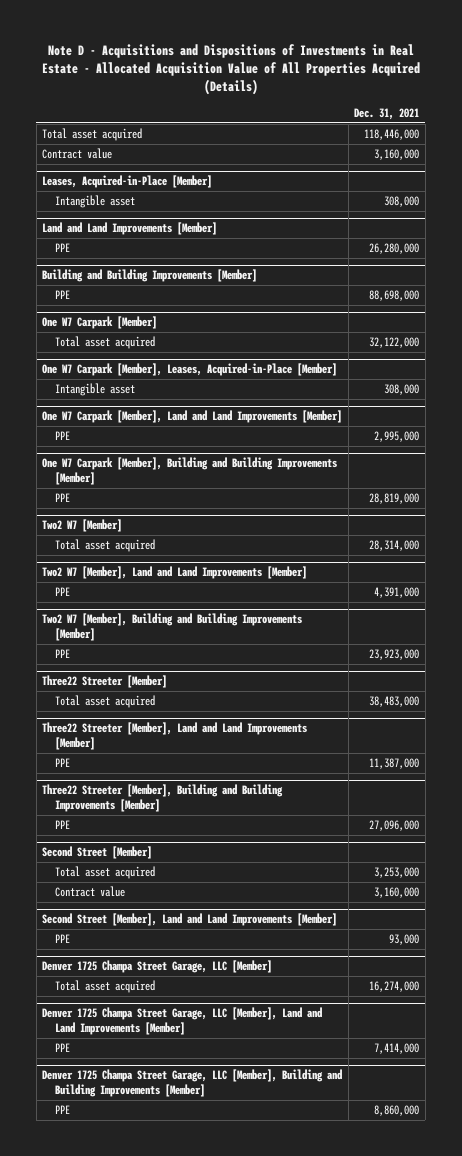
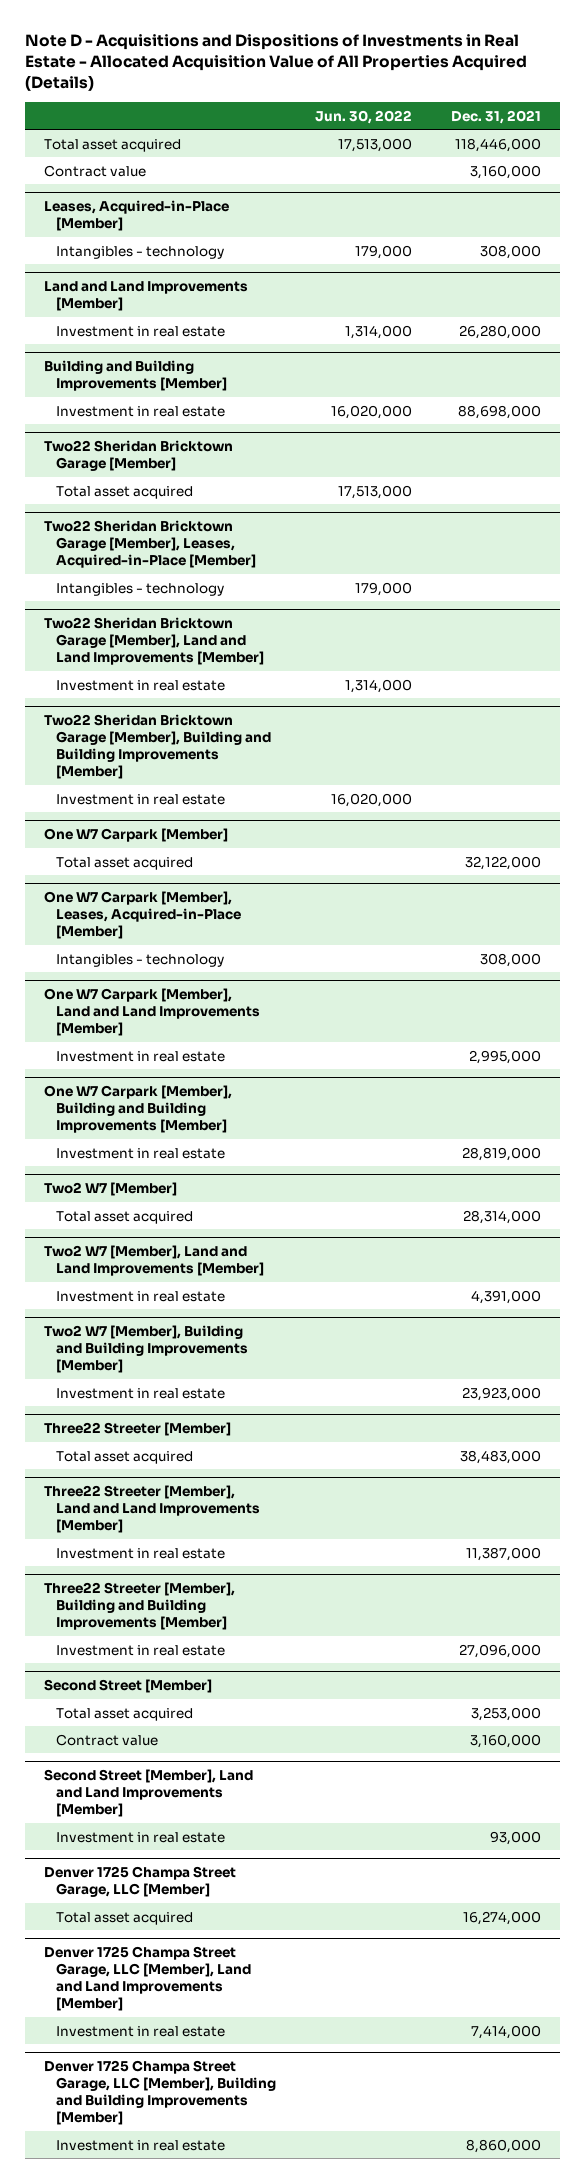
- | Dec. 31, 2021
+ | Jun. 30, 2022 | Dec. 31, 2021
@ Leases, Acquired-in-Place [Member]
- Intangible asset | 308,000
+ Intangibles - technology | 179,000 | 308,000
@ Land and Land Improvements [Member]
- PPE | 26,280,000
+ Investment in real estate | 1,314,000 | 26,280,000
@ Building and Building Improvements [Member]
- PPE | 88,698,000
+ Investment in real estate | 16,020,000 | 88,698,000
+ Two22 Sheridan Bricktown Garage [Member]
+ Total asset acquired | 17,513,000 |
+ Two22 Sheridan Bricktown Garage [Member], Leases, Acquired-in-Place [Member]
+ Intangibles - technology | 179,000 |
+ Two22 Sheridan Bricktown Garage [Member], Land and Land Improvements [Member]
+ Investment in real estate | 1,314,000 |
+ Two22 Sheridan Bricktown Garage [Member], Building and Building Improvements [Member]
+ Investment in real estate | 16,020,000 |
@ One W7 Carpark [Member], Leases, Acquired-in-Place [Member]
- Intangible asset | 308,000
+ Intangibles - technology | | 308,000
@ One W7 Carpark [Member], Land and Land Improvements [Member]
- PPE | 2,995,000
+ Investment in real estate | | 2,995,000
@ One W7 Carpark [Member], Building and Building Improvements [Member]
- PPE | 28,819,000
+ Investment in real estate | | 28,819,000
@ Two2 W7 [Member], Land and Land Improvements [Member]
- PPE | 4,391,000
+ Investment in real estate | | 4,391,000
@ Two2 W7 [Member], Building and Building Improvements [Member]
- PPE | 23,923,000
+ Investment in real estate | | 23,923,000
@ Three22 Streeter [Member], Land and Land Improvements [Member]
- PPE | 11,387,000
+ Investment in real estate | | 11,387,000
@ Three22 Streeter [Member], Building and Building Improvements [Member]
- PPE | 27,096,000
+ Investment in real estate | | 27,096,000
@ Second Street [Member], Land and Land Improvements [Member]
- PPE | 93,000
+ Investment in real estate | | 93,000
@ Denver 1725 Champa Street Garage, LLC [Member], Land and Land Improvements [Member]
- PPE | 7,414,000
+ Investment in real estate | | 7,414,000
@ Denver 1725 Champa Street Garage, LLC [Member], Building and Building Improvements [Member]
- PPE | 8,860,000
+ Investment in real estate | | 8,860,000

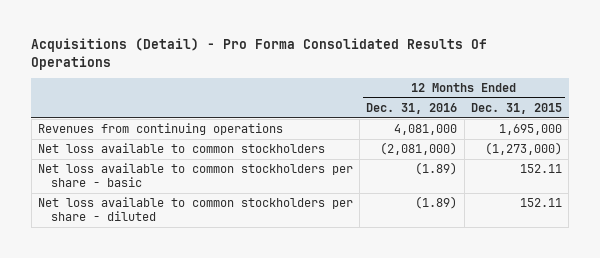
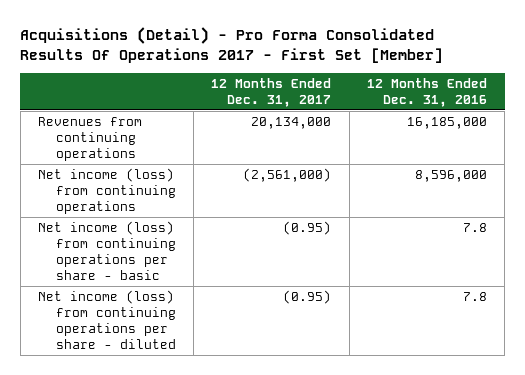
- Acquisitions (Detail) - Pro Forma Consolidated Results Of Operations
+ Acquisitions (Detail) - Pro Forma Consolidated Results Of Operations 2017 - First Set [Member]
- | 12 Months Ended Dec. 31, 2016 | 12 Months Ended Dec. 31, 2015
+ | 12 Months Ended Dec. 31, 2017 | 12 Months Ended Dec. 31, 2016
- Revenues from continuing operations | 4,081,000 | 1,695,000
- Net loss available to common stockholders | (2,081,000) | (1,273,000)
- Net loss available to common stockholders per share - basic | (1.89) | 152.11
- Net loss available to common stockholders per share - diluted | (1.89) | 152.11
+ Revenues from continuing operations | 20,134,000 | 16,185,000
+ Net income (loss) from continuing operations | (2,561,000) | 8,596,000
+ Net income (loss) from continuing operations per share - basic | (0.95) | 7.8
+ Net income (loss) from continuing operations per share - diluted | (0.95) | 7.8

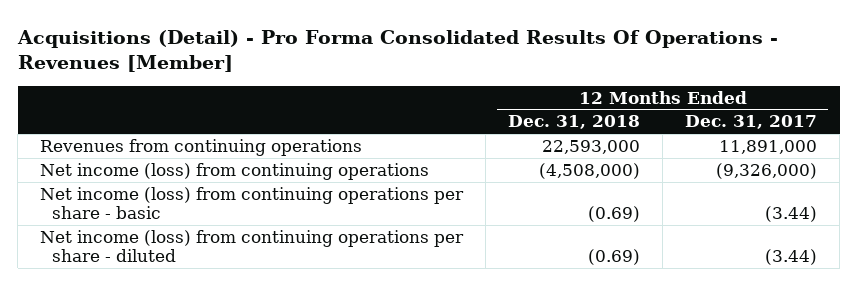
- Acquisitions (Detail) - Pro Forma Consolidated Results Of Operations 2017 - First Set [Member]
+ Acquisitions (Detail) - Pro Forma Consolidated Results Of Operations - Revenues [Member]
- | 12 Months Ended Dec. 31, 2017 | 12 Months Ended Dec. 31, 2016
+ | 12 Months Ended Dec. 31, 2018 | 12 Months Ended Dec. 31, 2017
- Revenues from continuing operations | 20,134,000 | 16,185,000
- Net income (loss) from continuing operations | (2,561,000) | 8,596,000
- Net income (loss) from continuing operations per share - basic | (0.95) | 7.8
- Net income (loss) from continuing operations per share - diluted | (0.95) | 7.8
+ Revenues from continuing operations | 22,593,000 | 11,891,000
+ Net income (loss) from continuing operations | (4,508,000) | (9,326,000)
+ Net income (loss) from continuing operations per share - basic | (0.69) | (3.44)
+ Net income (loss) from continuing operations per share - diluted | (0.69) | (3.44)

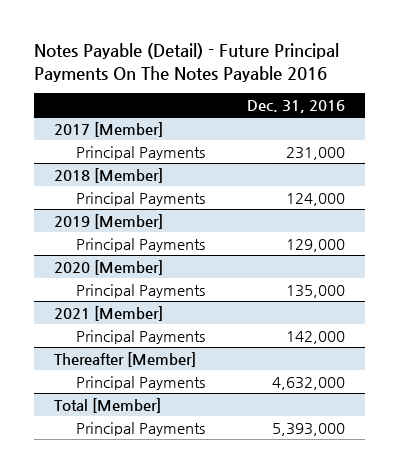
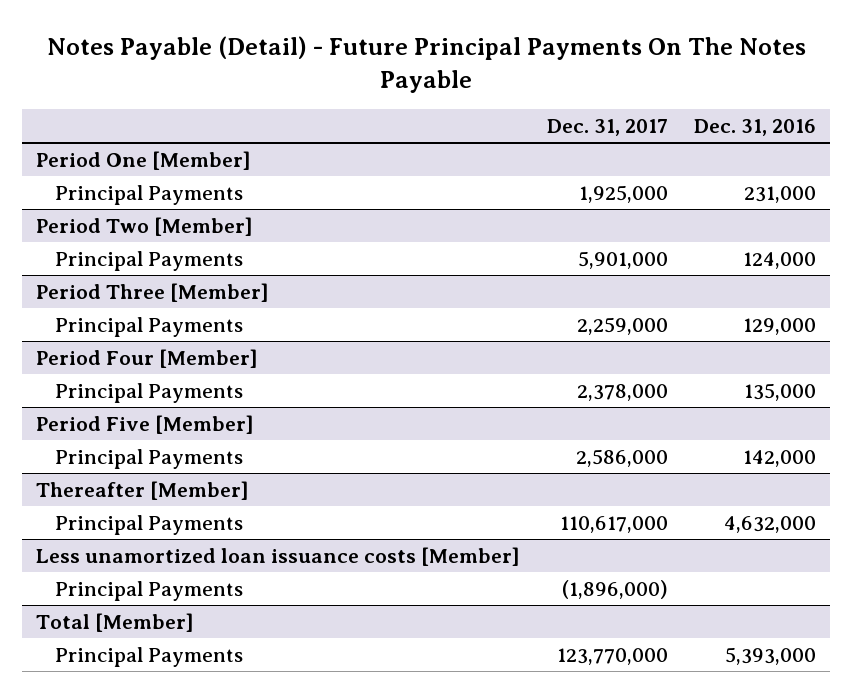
- Notes Payable (Detail) - Future Principal Payments On The Notes Payable 2016
+ Notes Payable (Detail) - Future Principal Payments On The Notes Payable
- | Dec. 31, 2016
+ | Dec. 31, 2017 | Dec. 31, 2016
- 2017 [Member]
+ Period One [Member]
- 2018 [Member]
+ Period Two [Member]
- 2019 [Member]
+ Period Three [Member]
- 2020 [Member]
+ Period Four [Member]
- 2021 [Member]
+ Period Five [Member]
+ Less unamortized loan issuance costs [Member]
+ Principal Payments | (1,896,000) |

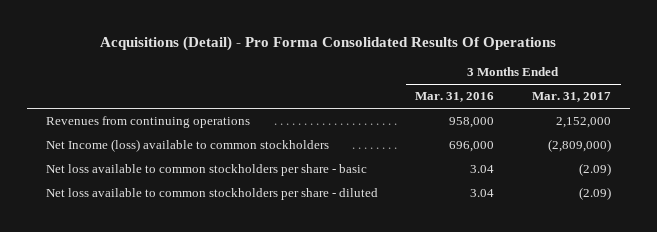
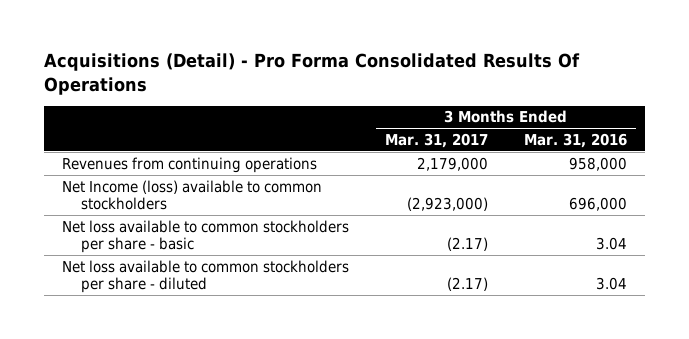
- | 3 Months Ended Mar. 31, 2016 | 3 Months Ended Mar. 31, 2017
+ | 3 Months Ended Mar. 31, 2017 | 3 Months Ended Mar. 31, 2016
- Revenues from continuing operations | 958,000 | 2,152,000
- Net Income (loss) available to common stockholders | 696,000 | (2,809,000)
- Net loss available to common stockholders per share - basic | 3.04 | (2.09)
- Net loss available to common stockholders per share - diluted | 3.04 | (2.09)
+ Revenues from continuing operations | 2,179,000 | 958,000
+ Net Income (loss) available to common stockholders | (2,923,000) | 696,000
+ Net loss available to common stockholders per share - basic | (2.17) | 3.04
+ Net loss available to common stockholders per share - diluted | (2.17) | 3.04

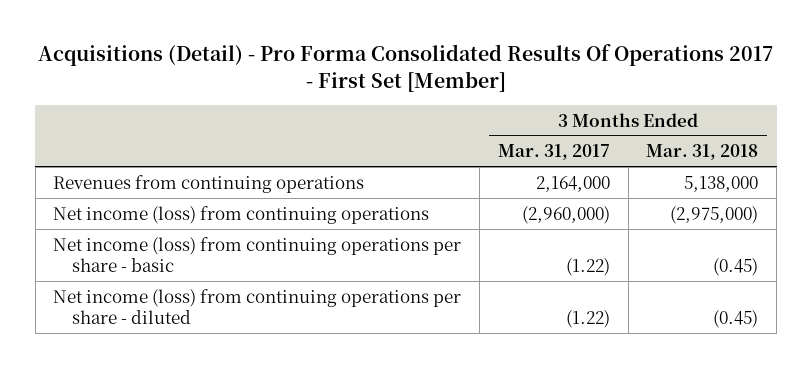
- Acquisitions (Detail) - Pro Forma Consolidated Results Of Operations
+ Acquisitions (Detail) - Pro Forma Consolidated Results Of Operations 2017 - First Set [Member]
- | 3 Months Ended Mar. 31, 2017 | 3 Months Ended Mar. 31, 2016
+ | 3 Months Ended Mar. 31, 2017 | 3 Months Ended Mar. 31, 2018
- Revenues from continuing operations | 2,179,000 | 958,000
- Net Income (loss) available to common stockholders | (2,923,000) | 696,000
- Net loss available to common stockholders per share - basic | (2.17) | 3.04
- Net loss available to common stockholders per share - diluted | (2.17) | 3.04
+ Revenues from continuing operations | 2,164,000 | 5,138,000
+ Net income (loss) from continuing operations | (2,960,000) | (2,975,000)
+ Net income (loss) from continuing operations per share - basic | (1.22) | (0.45)
+ Net income (loss) from continuing operations per share - diluted | (1.22) | (0.45)

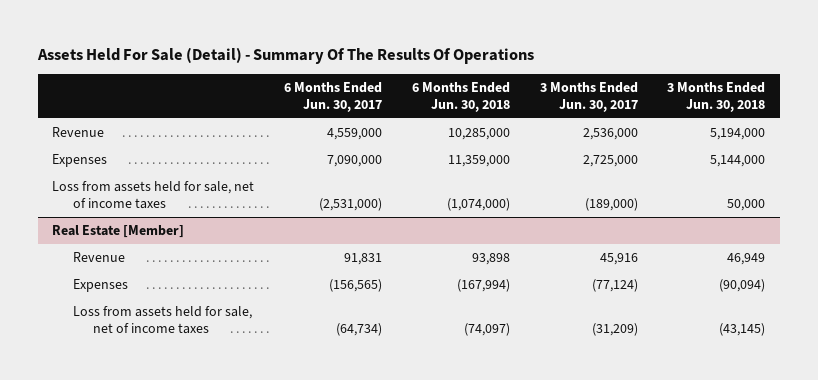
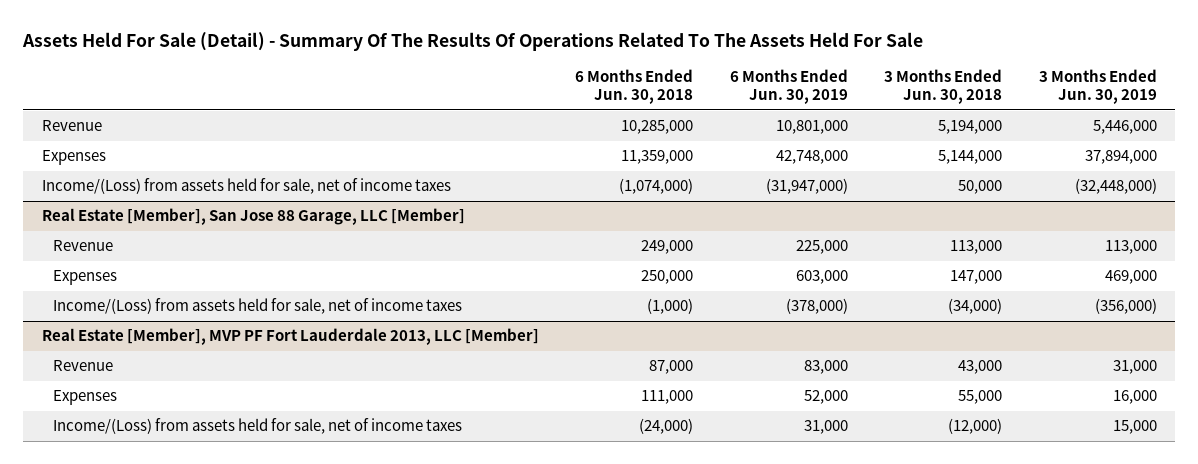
- Assets Held For Sale (Detail) - Summary Of The Results Of Operations
+ Assets Held For Sale (Detail) - Summary Of The Results Of Operations Related To The Assets Held For Sale
- | 6 Months Ended Jun. 30, 2017 | 6 Months Ended Jun. 30, 2018 | 3 Months Ended Jun. 30, 2017 | 3 Months Ended Jun. 30, 2018
+ | 6 Months Ended Jun. 30, 2018 | 6 Months Ended Jun. 30, 2019 | 3 Months Ended Jun. 30, 2018 | 3 Months Ended Jun. 30, 2019
- Loss from assets held for sale, net of income taxes | (2,531,000) | (1,074,000) | (189,000) | 50,000
- Real Estate [Member]
- Revenue | 91,831 | 93,898 | 45,916 | 46,949
- Expenses | (156,565) | (167,994) | (77,124) | (90,094)
- Loss from assets held for sale, net of income taxes | (64,734) | (74,097) | (31,209) | (43,145)
+ Income/(Loss) from assets held for sale, net of income taxes | (1,074,000) | (31,947,000) | 50,000 | (32,448,000)
+ Real Estate [Member], San Jose 88 Garage, LLC [Member]
+ Revenue | 249,000 | 225,000 | 113,000 | 113,000
+ Expenses | 250,000 | 603,000 | 147,000 | 469,000
+ Income/(Loss) from assets held for sale, net of income taxes | (1,000) | (378,000) | (34,000) | (356,000)
+ Real Estate [Member], MVP PF Fort Lauderdale 2013, LLC [Member]
+ Revenue | 87,000 | 83,000 | 43,000 | 31,000
+ Expenses | 111,000 | 52,000 | 55,000 | 16,000
+ Income/(Loss) from assets held for sale, net of income taxes | (24,000) | 31,000 | (12,000) | 15,000

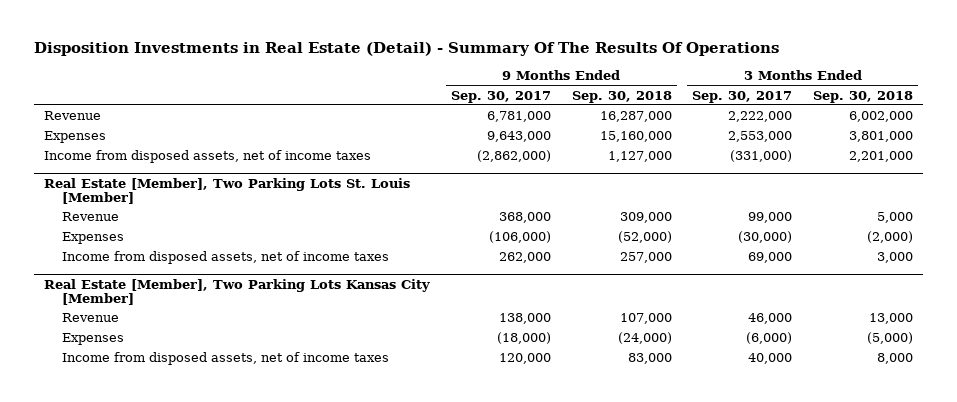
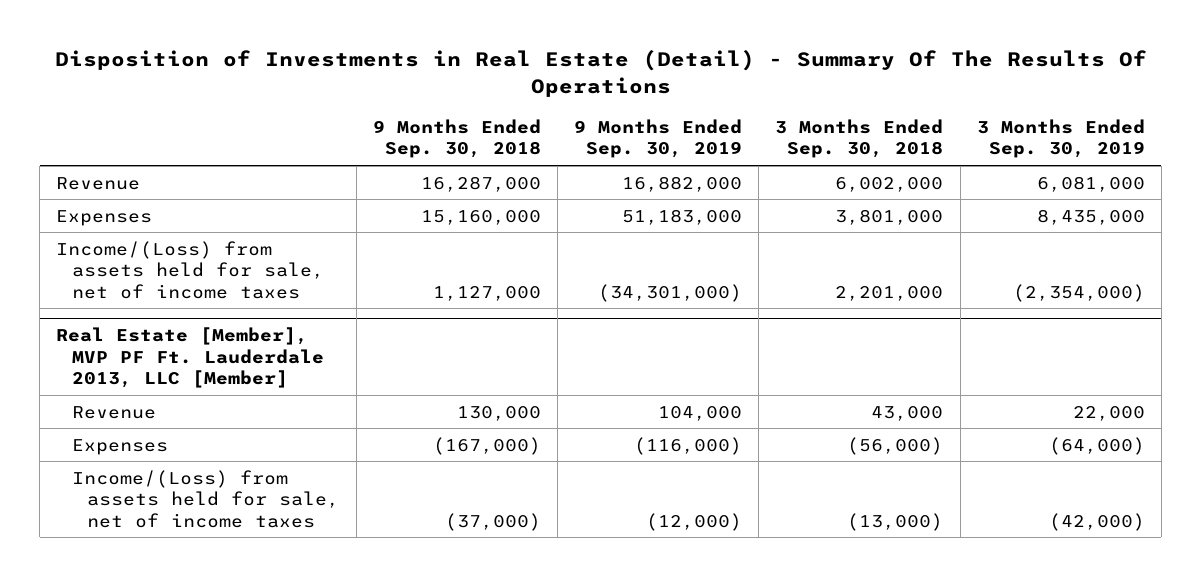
- Disposition Investments in Real Estate (Detail) - Summary Of The Results Of Operations
+ Disposition of Investments in Real Estate (Detail) - Summary Of The Results Of Operations
- | 9 Months Ended Sep. 30, 2017 | 9 Months Ended Sep. 30, 2018 | 3 Months Ended Sep. 30, 2017 | 3 Months Ended Sep. 30, 2018
+ | 9 Months Ended Sep. 30, 2018 | 9 Months Ended Sep. 30, 2019 | 3 Months Ended Sep. 30, 2018 | 3 Months Ended Sep. 30, 2019
- Income from disposed assets, net of income taxes | (2,862,000) | 1,127,000 | (331,000) | 2,201,000
- Real Estate [Member], Two Parking Lots St. Louis [Member]
- Revenue | 368,000 | 309,000 | 99,000 | 5,000
- Expenses | (106,000) | (52,000) | (30,000) | (2,000)
- Income from disposed assets, net of income taxes | 262,000 | 257,000 | 69,000 | 3,000
- Real Estate [Member], Two Parking Lots Kansas City [Member]
- Revenue | 138,000 | 107,000 | 46,000 | 13,000
- Expenses | (18,000) | (24,000) | (6,000) | (5,000)
- Income from disposed assets, net of income taxes | 120,000 | 83,000 | 40,000 | 8,000
+ Income/(Loss) from assets held for sale, net of income taxes | 1,127,000 | (34,301,000) | 2,201,000 | (2,354,000)
+ Real Estate [Member], MVP PF Ft. Lauderdale 2013, LLC [Member]
+ Revenue | 130,000 | 104,000 | 43,000 | 22,000
+ Expenses | (167,000) | (116,000) | (56,000) | (64,000)
+ Income/(Loss) from assets held for sale, net of income taxes | (37,000) | (12,000) | (13,000) | (42,000)

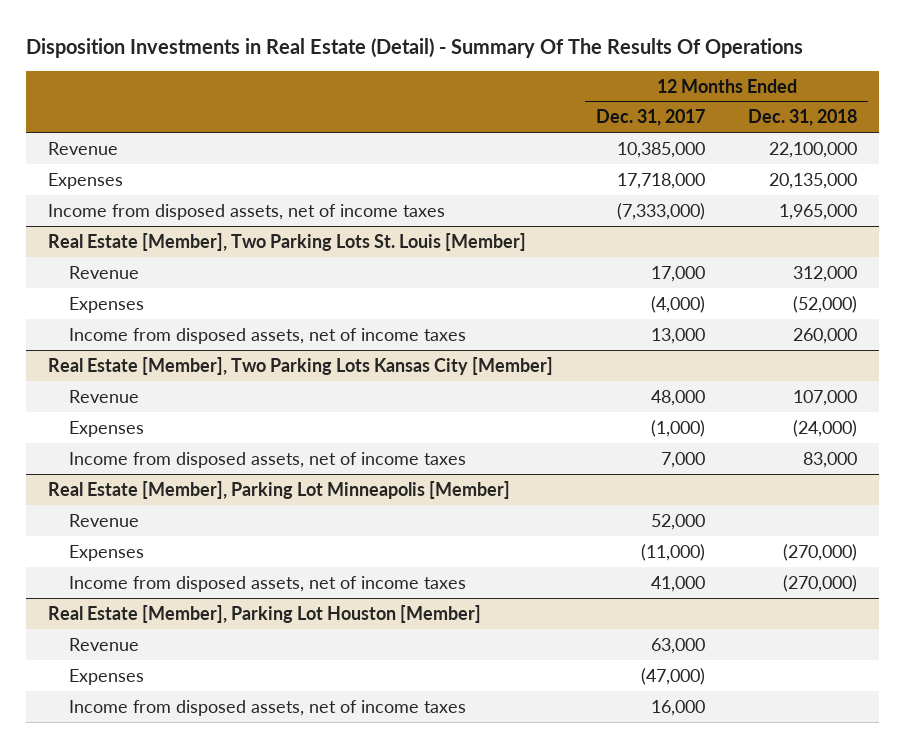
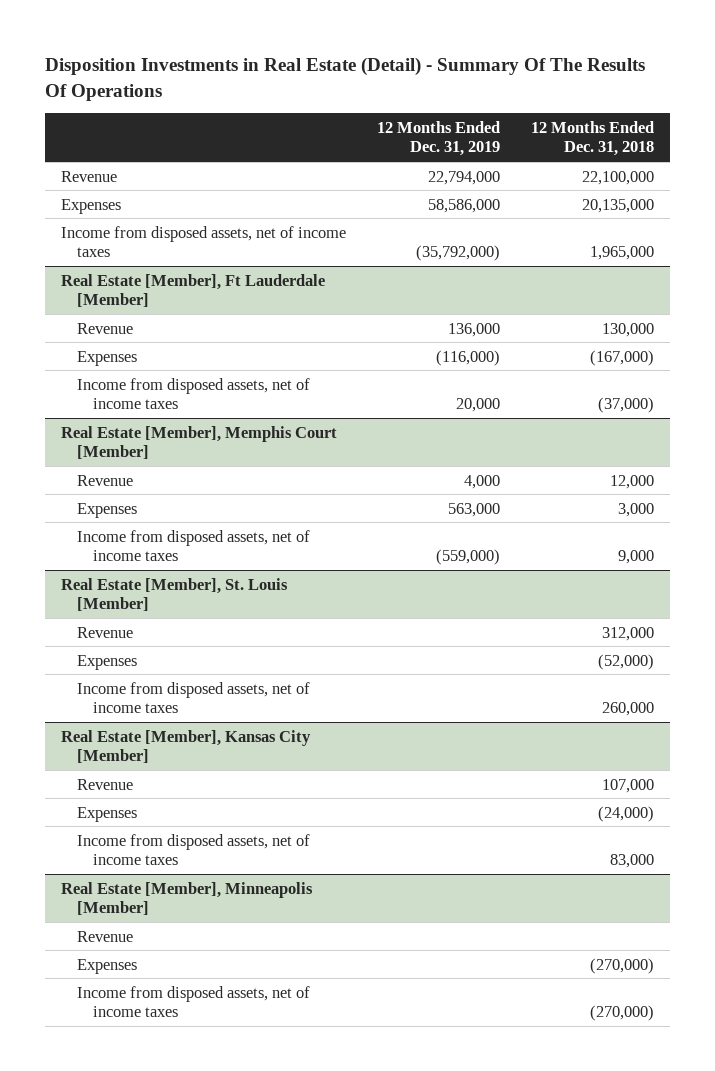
- | 12 Months Ended Dec. 31, 2017 | 12 Months Ended Dec. 31, 2018
+ | 12 Months Ended Dec. 31, 2019 | 12 Months Ended Dec. 31, 2018
- Real Estate [Member], Two Parking Lots St. Louis [Member]
+ Real Estate [Member], Ft Lauderdale [Member]
+ Revenue | 136,000 | 130,000
+ Expenses | (116,000) | (167,000)
+ Income from disposed assets, net of income taxes | 20,000 | (37,000)
+ Real Estate [Member], Memphis Court [Member]
+ Revenue | 4,000 | 12,000
+ Expenses | 563,000 | 3,000
+ Income from disposed assets, net of income taxes | (559,000) | 9,000
+ Real Estate [Member], St. Louis [Member]
- Real Estate [Member], Two Parking Lots Kansas City [Member]
+ Real Estate [Member], Kansas City [Member]
- Real Estate [Member], Parking Lot Minneapolis [Member]
+ Real Estate [Member], Minneapolis [Member]
- Real Estate [Member], Parking Lot Houston [Member]
- Revenue | 63,000 |
- Expenses | (47,000) |
- Income from disposed assets, net of income taxes | 16,000 |

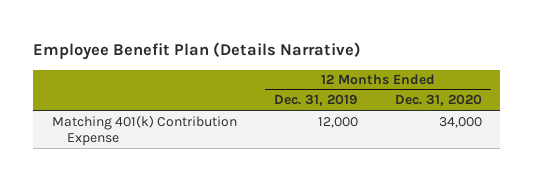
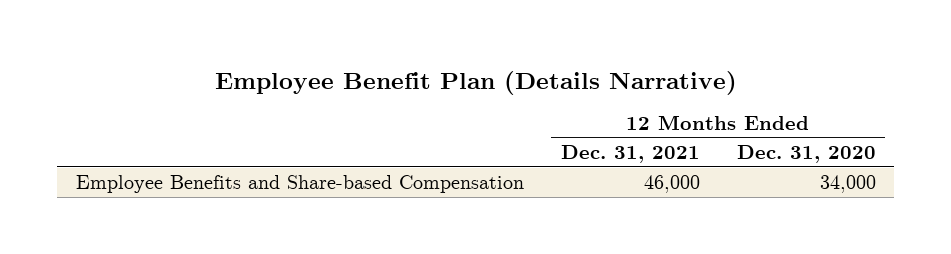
- | 12 Months Ended Dec. 31, 2019 | 12 Months Ended Dec. 31, 2020
+ | 12 Months Ended Dec. 31, 2021 | 12 Months Ended Dec. 31, 2020
- Matching 401(k) Contribution Expense | 12,000 | 34,000
+ Employee Benefits and Share-based Compensation | 46,000 | 34,000

